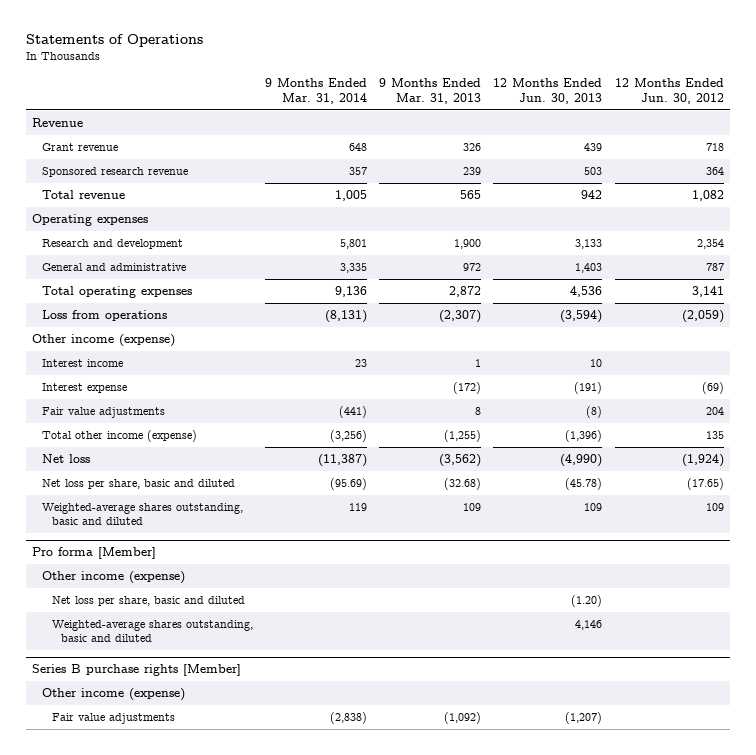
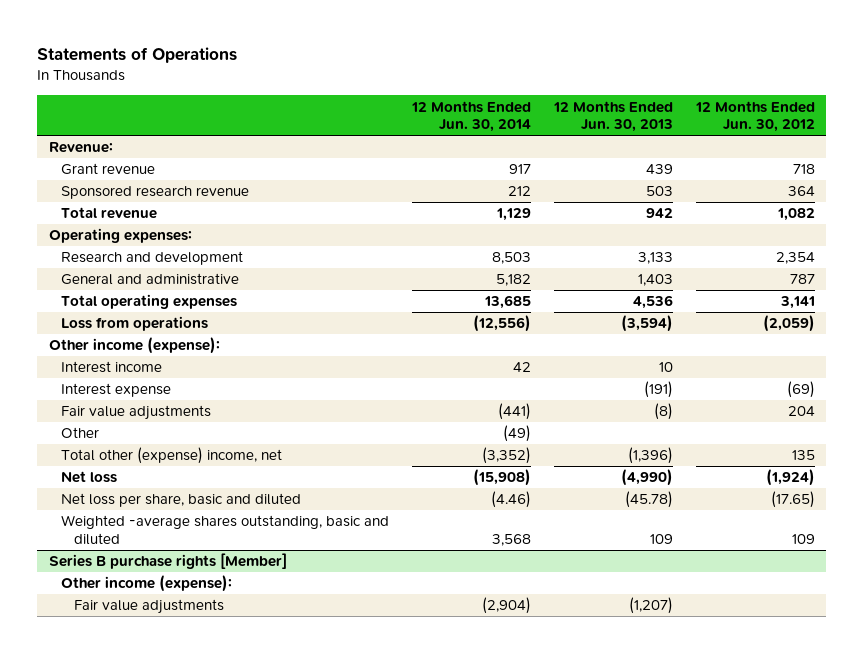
- | 9 Months Ended Mar. 31, 2014 | 9 Months Ended Mar. 31, 2013 | 12 Months Ended Jun. 30, 2013 | 12 Months Ended Jun. 30, 2012
+ | 12 Months Ended Jun. 30, 2014 | 12 Months Ended Jun. 30, 2013 | 12 Months Ended Jun. 30, 2012
- Revenue
+ Revenue:
- Operating expenses
+ Operating expenses:
- Other income (expense)
+ Other income (expense):
- Total other income (expense) | (3,256) | (1,255) | (1,396) | 135
+ Other | (49) | |
+ Total other (expense) income, net | (3,352) | (1,396) | 135
- Weighted-average shares outstanding, basic and diluted | 119 | 109 | 109 | 109
- Pro forma [Member]
- Other income (expense)
- Net loss per share, basic and diluted | | | (1.20) |
- Weighted-average shares outstanding, basic and diluted | | | 4,146 |
+ Weighted -average shares outstanding, basic and diluted | 3,568 | 109 | 109
@ Series B purchase rights [Member]
- Other income (expense)
+ Other income (expense):

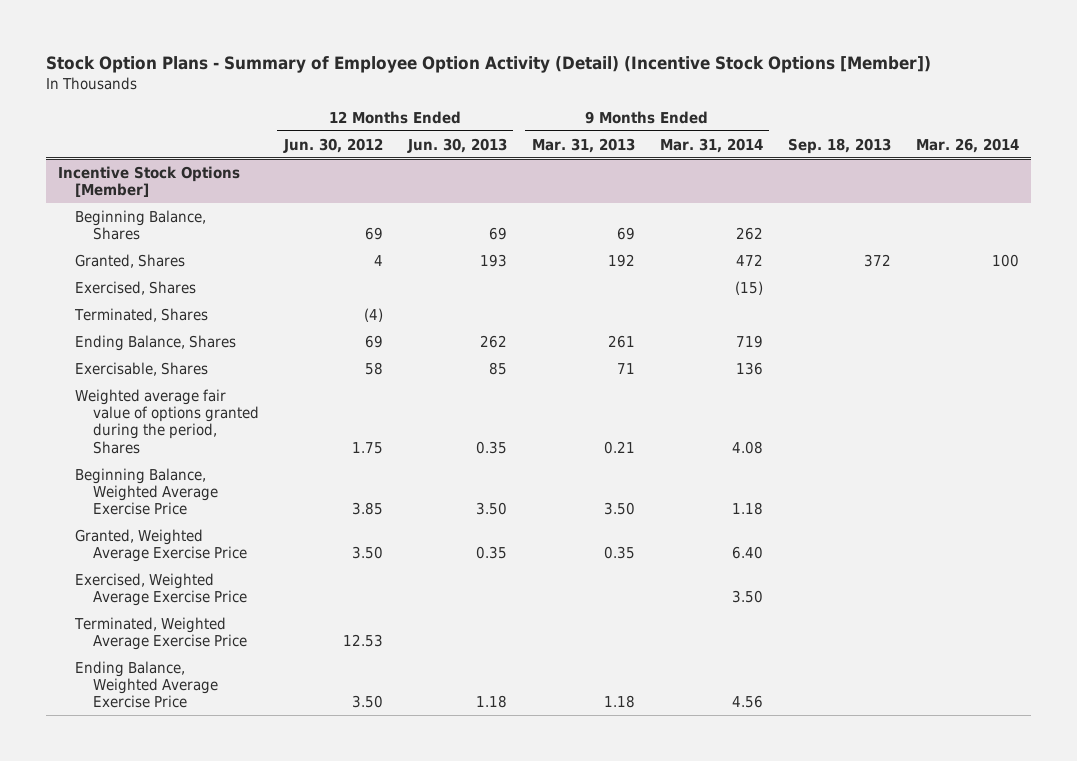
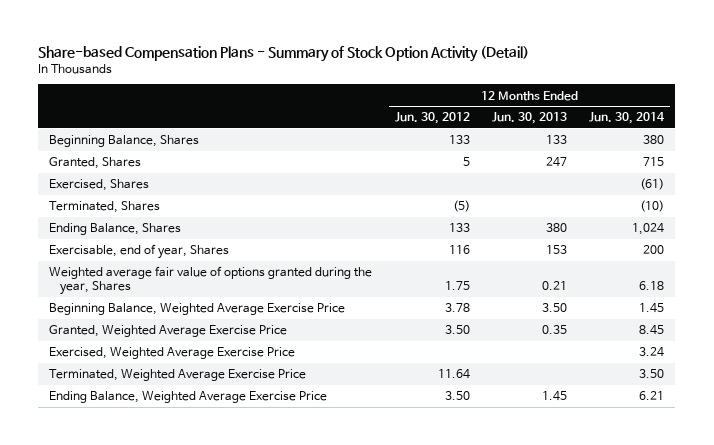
- Stock Option Plans - Summary of Employee Option Activity (Detail) (Incentive Stock Options [Member])
+ Share-based Compensation Plans - Summary of Stock Option Activity (Detail)
- | 12 Months Ended Jun. 30, 2012 | 12 Months Ended Jun. 30, 2013 | 9 Months Ended Mar. 31, 2013 | 9 Months Ended Mar. 31, 2014 | Sep. 18, 2013 | Mar. 26, 2014
+ | 12 Months Ended Jun. 30, 2012 | 12 Months Ended Jun. 30, 2013 | 12 Months Ended Jun. 30, 2014
- Incentive Stock Options [Member]
- Beginning Balance, Shares | 69 | 69 | 69 | 262 | |
- Granted, Shares | 4 | 193 | 192 | 472 | 372 | 100
+ Beginning Balance, Shares | 133 | 133 | 380
+ Granted, Shares | 5 | 247 | 715
- Terminated, Shares | (4) | | | | |
- Ending Balance, Shares | 69 | 262 | 261 | 719 | |
- Exercisable, Shares | 58 | 85 | 71 | 136 | |
- Weighted average fair value of options granted during the period, Shares | 1.75 | 0.35 | 0.21 | 4.08 | |
- Beginning Balance, Weighted Average Exercise Price | 3.85 | 3.50 | 3.50 | 1.18 | |
+ Terminated, Shares | (5) | | (10)
+ Ending Balance, Shares | 133 | 380 | 1,024
+ Exercisable, end of year, Shares | 116 | 153 | 200
+ Weighted average fair value of options granted during the year, Shares | 1.75 | 0.21 | 6.18
+ Beginning Balance, Weighted Average Exercise Price | 3.78 | 3.50 | 1.45
- Terminated, Weighted Average Exercise Price | 12.53 | | | | |
- Ending Balance, Weighted Average Exercise Price | 3.50 | 1.18 | 1.18 | 4.56 | |
+ Terminated, Weighted Average Exercise Price | 11.64 | | 3.50
+ Ending Balance, Weighted Average Exercise Price | 3.50 | 1.45 | 6.21

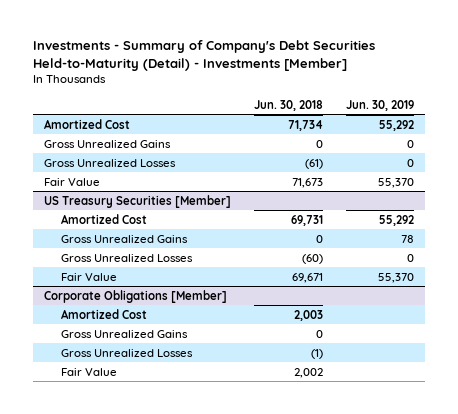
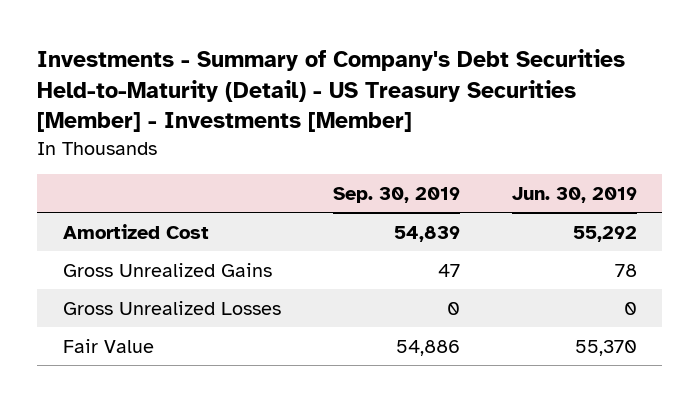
- Investments - Summary of Company's Debt Securities Held-to-Maturity (Detail) - Investments [Member]
+ Investments - Summary of Company's Debt Securities Held-to-Maturity (Detail) - US Treasury Securities [Member] - Investments [Member]
- | Jun. 30, 2018 | Jun. 30, 2019
+ | Sep. 30, 2019 | Jun. 30, 2019
- Gross Unrealized Gains | 0 | 0
- Gross Unrealized Losses | (61) | 0
- Fair Value | 71,673 | 55,370
- US Treasury Securities [Member]
- Amortized Cost | 69,731 | 55,292
- Corporate Obligations [Member]
- Amortized Cost | 2,003 |
- Gross Unrealized Gains | 0 |
- Gross Unrealized Losses | (1) |
- Fair Value | 2,002 |

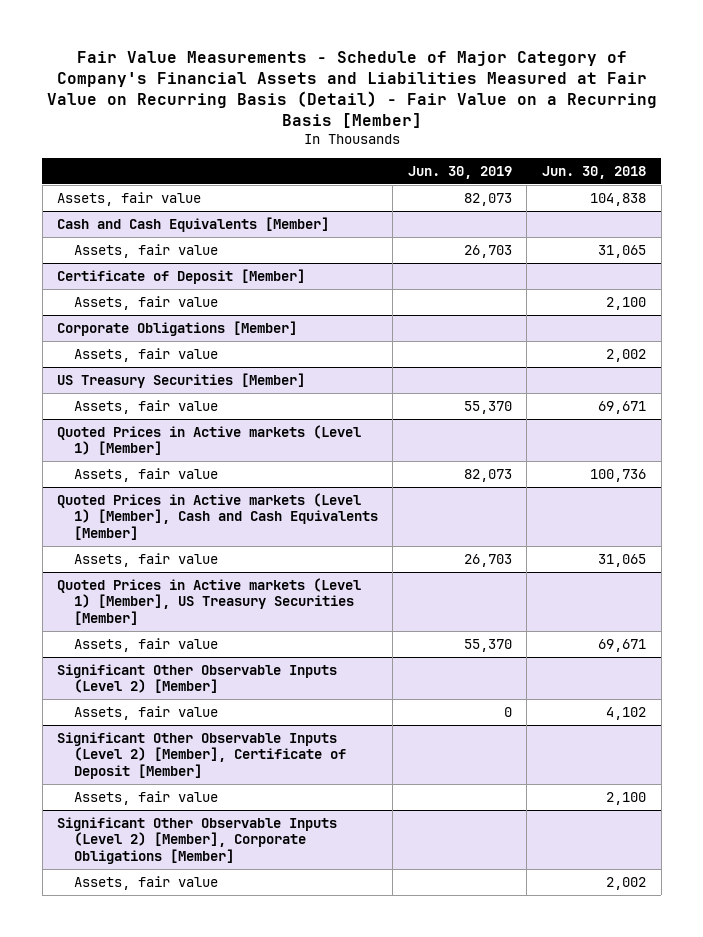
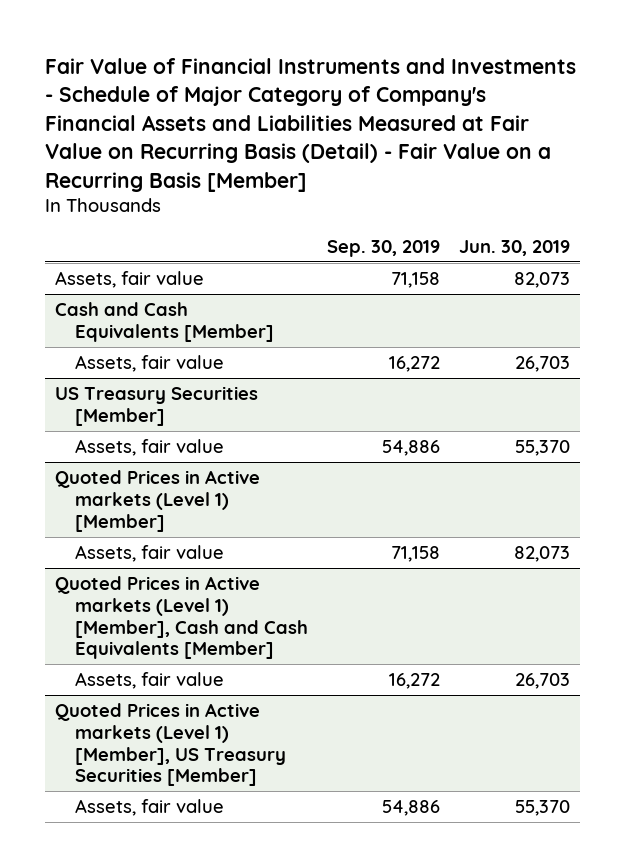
- Fair Value Measurements - Schedule of Major Category of Company's Financial Assets and Liabilities Measured at Fair Value on Recurring Basis (Detail) - Fair Value on a Recurring Basis [Member]
+ Fair Value of Financial Instruments and Investments - Schedule of Major Category of Company's Financial Assets and Liabilities Measured at Fair Value on Recurring Basis (Detail) - Fair Value on a Recurring Basis [Member]
- | Jun. 30, 2019 | Jun. 30, 2018
+ | Sep. 30, 2019 | Jun. 30, 2019
- Certificate of Deposit [Member]
- Assets, fair value | | 2,100
- Corporate Obligations [Member]
- Assets, fair value | | 2,002
- Significant Other Observable Inputs (Level 2) [Member]
- Assets, fair value | 0 | 4,102
- Significant Other Observable Inputs (Level 2) [Member], Certificate of Deposit [Member]
- Assets, fair value | | 2,100
- Significant Other Observable Inputs (Level 2) [Member], Corporate Obligations [Member]
- Assets, fair value | | 2,002

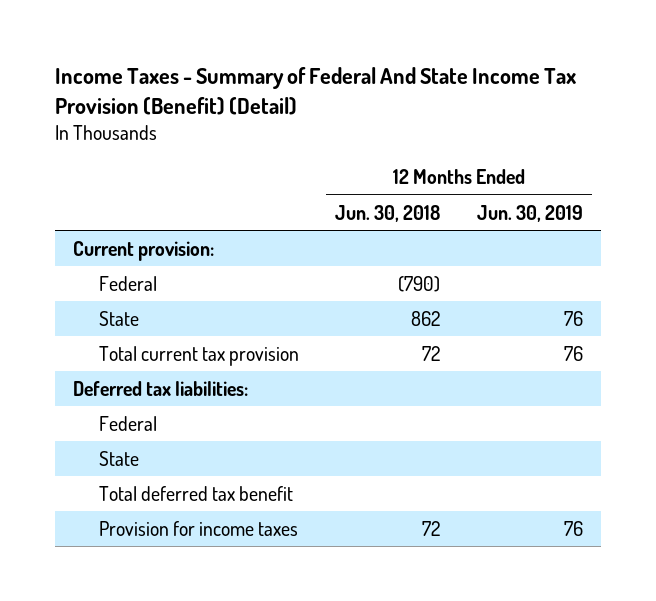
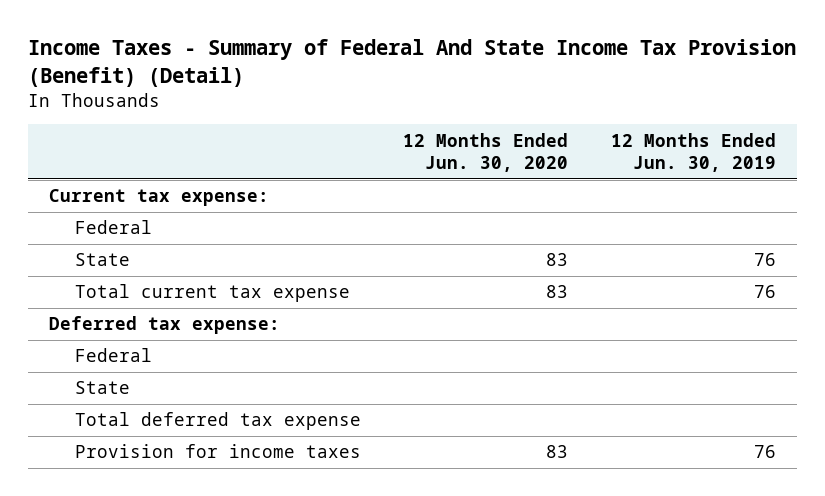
- | 12 Months Ended Jun. 30, 2018 | 12 Months Ended Jun. 30, 2019
+ | 12 Months Ended Jun. 30, 2020 | 12 Months Ended Jun. 30, 2019
- Current provision:
+ Current tax expense:
- Total current tax provision | 72 | 76
- Deferred tax liabilities:
+ Total current tax expense | 83 | 76
+ Deferred tax expense:
- Total deferred tax benefit
+ Total deferred tax expense

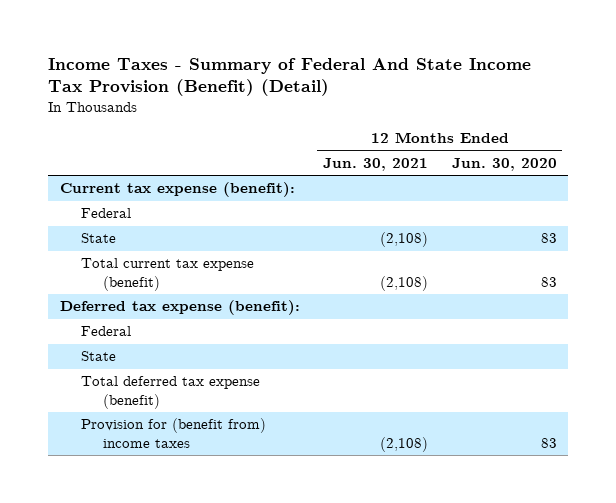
- | 12 Months Ended Jun. 30, 2020 | 12 Months Ended Jun. 30, 2019
+ | 12 Months Ended Jun. 30, 2021 | 12 Months Ended Jun. 30, 2020
- Current tax expense:
+ Current tax expense (benefit):
- Total current tax expense | 83 | 76
- Deferred tax expense:
+ Total current tax expense (benefit) | (2,108) | 83
+ Deferred tax expense (benefit):
- Total deferred tax expense
- Provision for income taxes | 83 | 76
+ Total deferred tax expense (benefit)
+ Provision for (benefit from) income taxes | (2,108) | 83

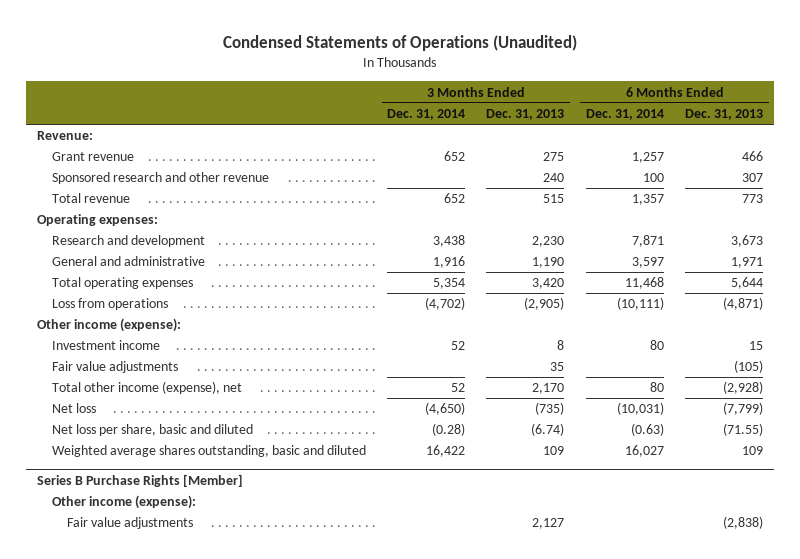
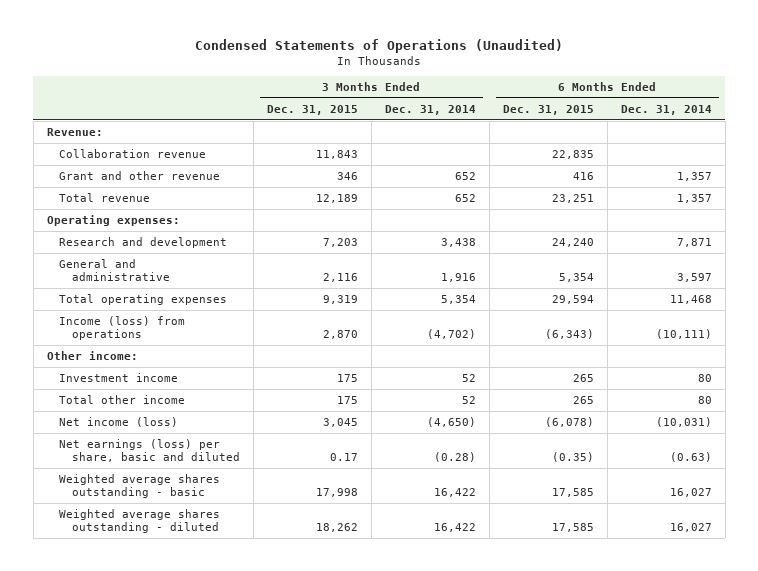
- | 3 Months Ended Dec. 31, 2014 | 3 Months Ended Dec. 31, 2013 | 6 Months Ended Dec. 31, 2014 | 6 Months Ended Dec. 31, 2013
+ | 3 Months Ended Dec. 31, 2015 | 3 Months Ended Dec. 31, 2014 | 6 Months Ended Dec. 31, 2015 | 6 Months Ended Dec. 31, 2014
- Grant revenue | 652 | 275 | 1,257 | 466
- Sponsored research and other revenue | | 240 | 100 | 307
+ Collaboration revenue | 11,843 | | 22,835 |
+ Grant and other revenue | 346 | 652 | 416 | 1,357
- Loss from operations | (4,702) | (2,905) | (10,111) | (4,871)
- Other income (expense):
+ Income (loss) from operations | 2,870 | (4,702) | (6,343) | (10,111)
+ Other income:
- Fair value adjustments | | 35 | | (105)
- Total other income (expense), net | 52 | 2,170 | 80 | (2,928)
- Net loss | (4,650) | (735) | (10,031) | (7,799)
- Net loss per share, basic and diluted | (0.28) | (6.74) | (0.63) | (71.55)
- Weighted average shares outstanding, basic and diluted | 16,422 | 109 | 16,027 | 109
- Series B Purchase Rights [Member]
- Other income (expense):
- Fair value adjustments | | 2,127 | | (2,838)
+ Total other income | 175 | 52 | 265 | 80
+ Net income (loss) | 3,045 | (4,650) | (6,078) | (10,031)
+ Net earnings (loss) per share, basic and diluted | 0.17 | (0.28) | (0.35) | (0.63)
+ Weighted average shares outstanding - basic | 17,998 | 16,422 | 17,585 | 16,027
+ Weighted average shares outstanding - diluted | 18,262 | 16,422 | 17,585 | 16,027

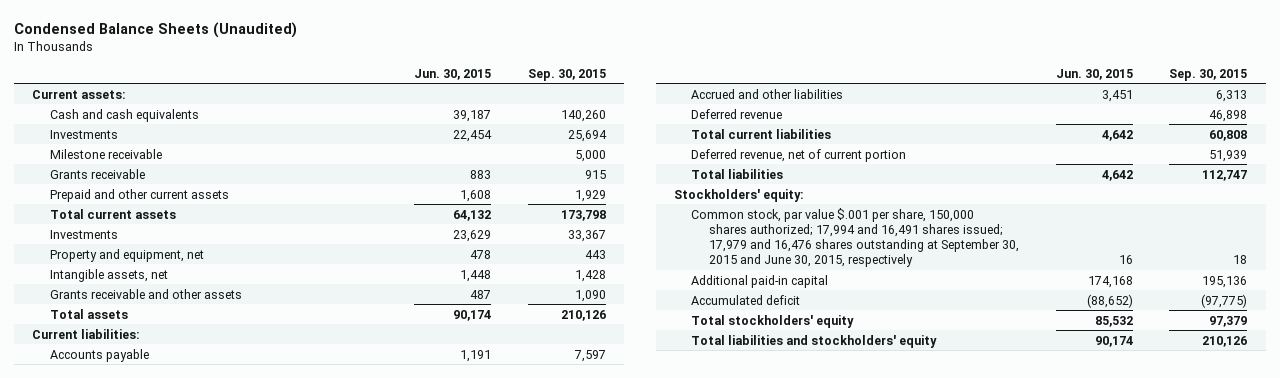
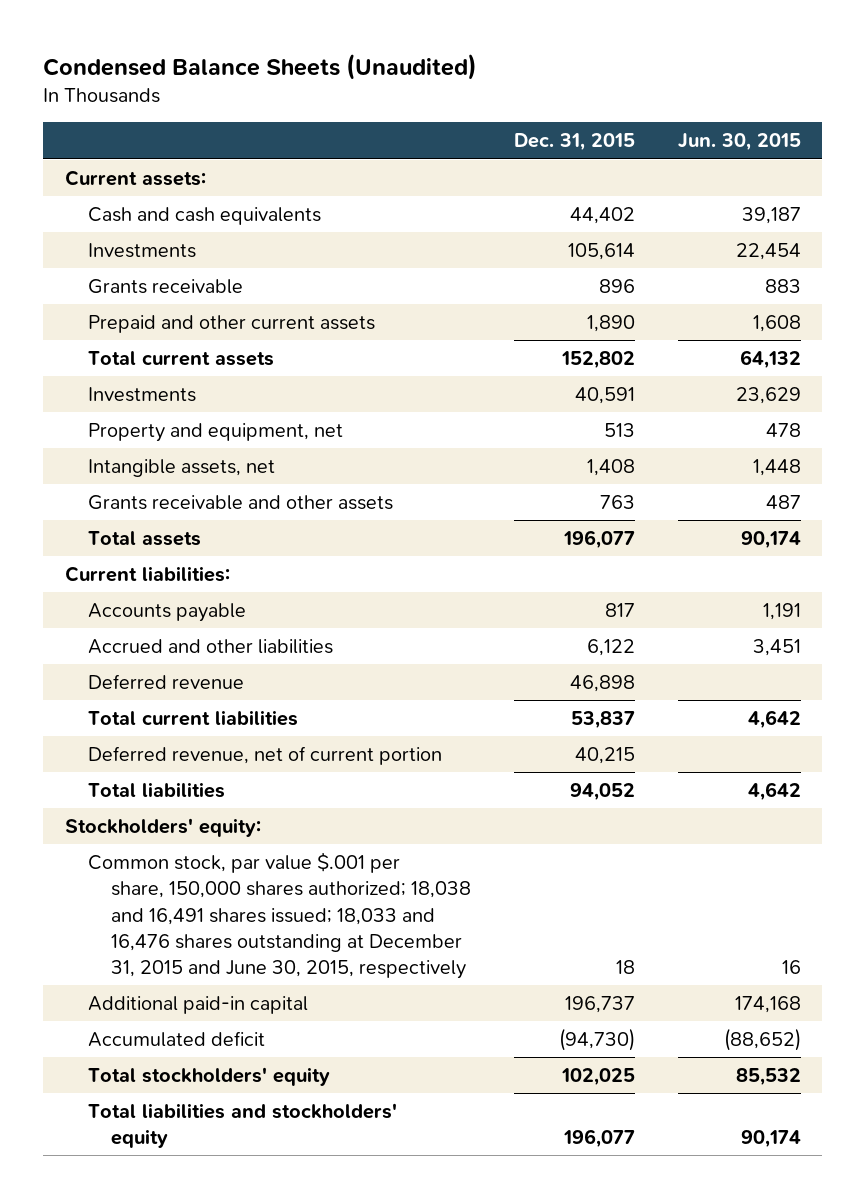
- | Jun. 30, 2015 | Sep. 30, 2015
+ | Dec. 31, 2015 | Jun. 30, 2015
- Milestone receivable | | 5,000
- Common stock, par value $.001 per share, 150,000 shares authorized; 17,994 and 16,491 shares issued; 17,979 and 16,476 shares outstanding at September 30, 2015 and June 30, 2015, respectively | 16 | 18
+ Common stock, par value $.001 per share, 150,000 shares authorized; 18,038 and 16,491 shares issued; 18,033 and 16,476 shares outstanding at December 31, 2015 and June 30, 2015, respectively | 18 | 16

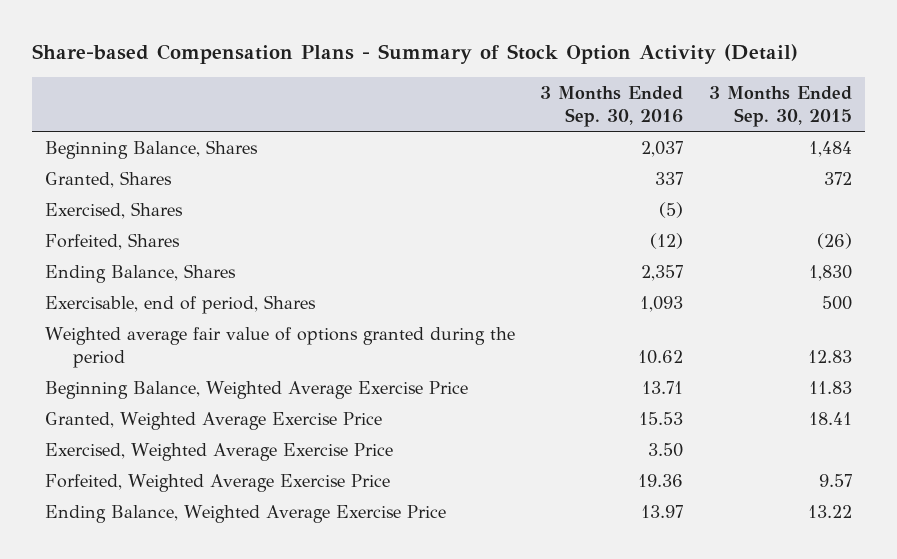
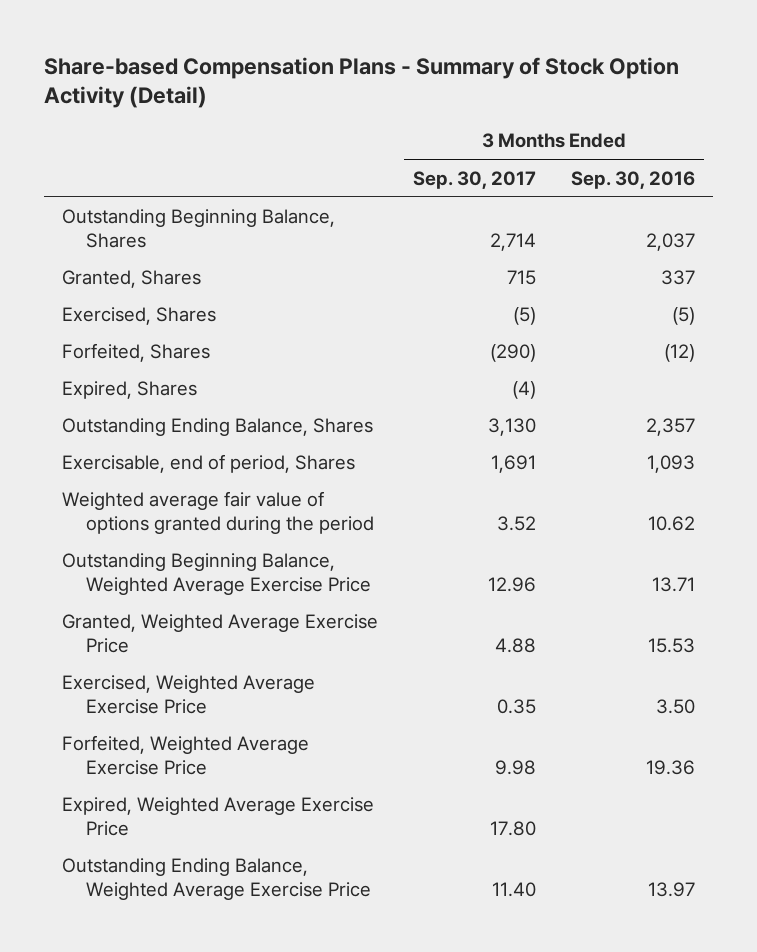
- | 3 Months Ended Sep. 30, 2016 | 3 Months Ended Sep. 30, 2015
+ | 3 Months Ended Sep. 30, 2017 | 3 Months Ended Sep. 30, 2016
- Beginning Balance, Shares | 2,037 | 1,484
+ Outstanding Beginning Balance, Shares | 2,714 | 2,037
- Ending Balance, Shares | 2,357 | 1,830
+ Expired, Shares | (4) |
+ Outstanding Ending Balance, Shares | 3,130 | 2,357
- Beginning Balance, Weighted Average Exercise Price | 13.71 | 11.83
+ Outstanding Beginning Balance, Weighted Average Exercise Price | 12.96 | 13.71
- Ending Balance, Weighted Average Exercise Price | 13.97 | 13.22
+ Expired, Weighted Average Exercise Price | 17.80 |
+ Outstanding Ending Balance, Weighted Average Exercise Price | 11.40 | 13.97

